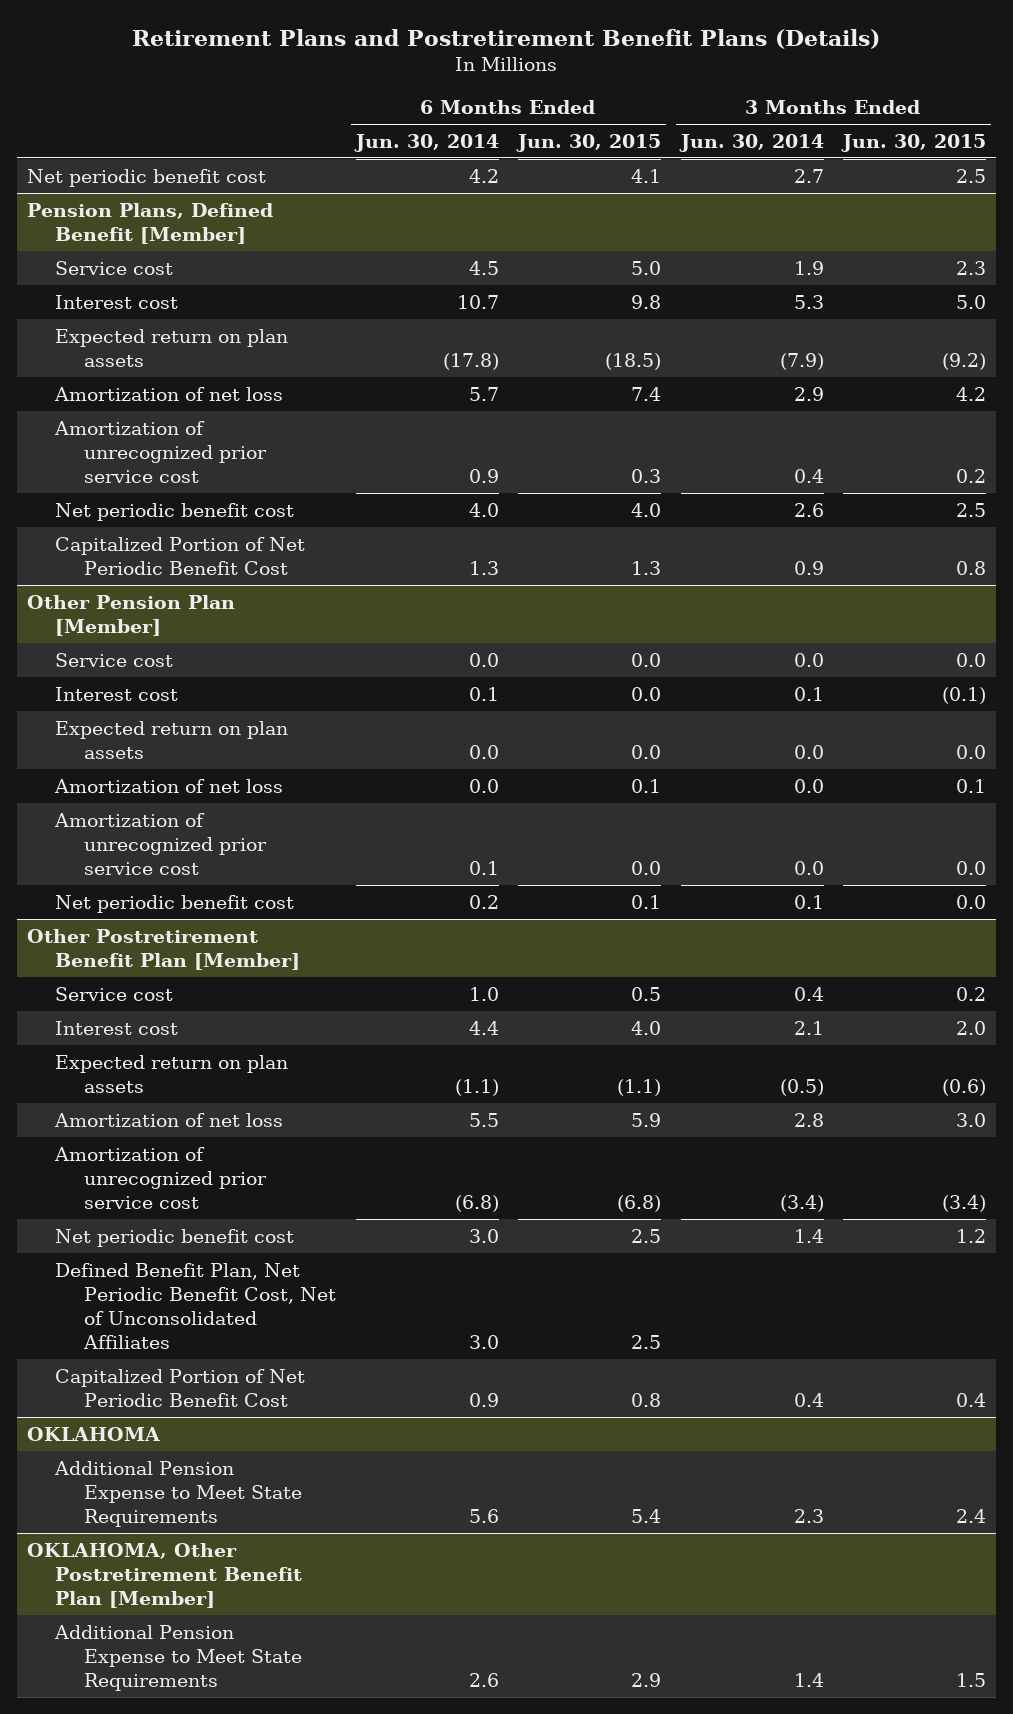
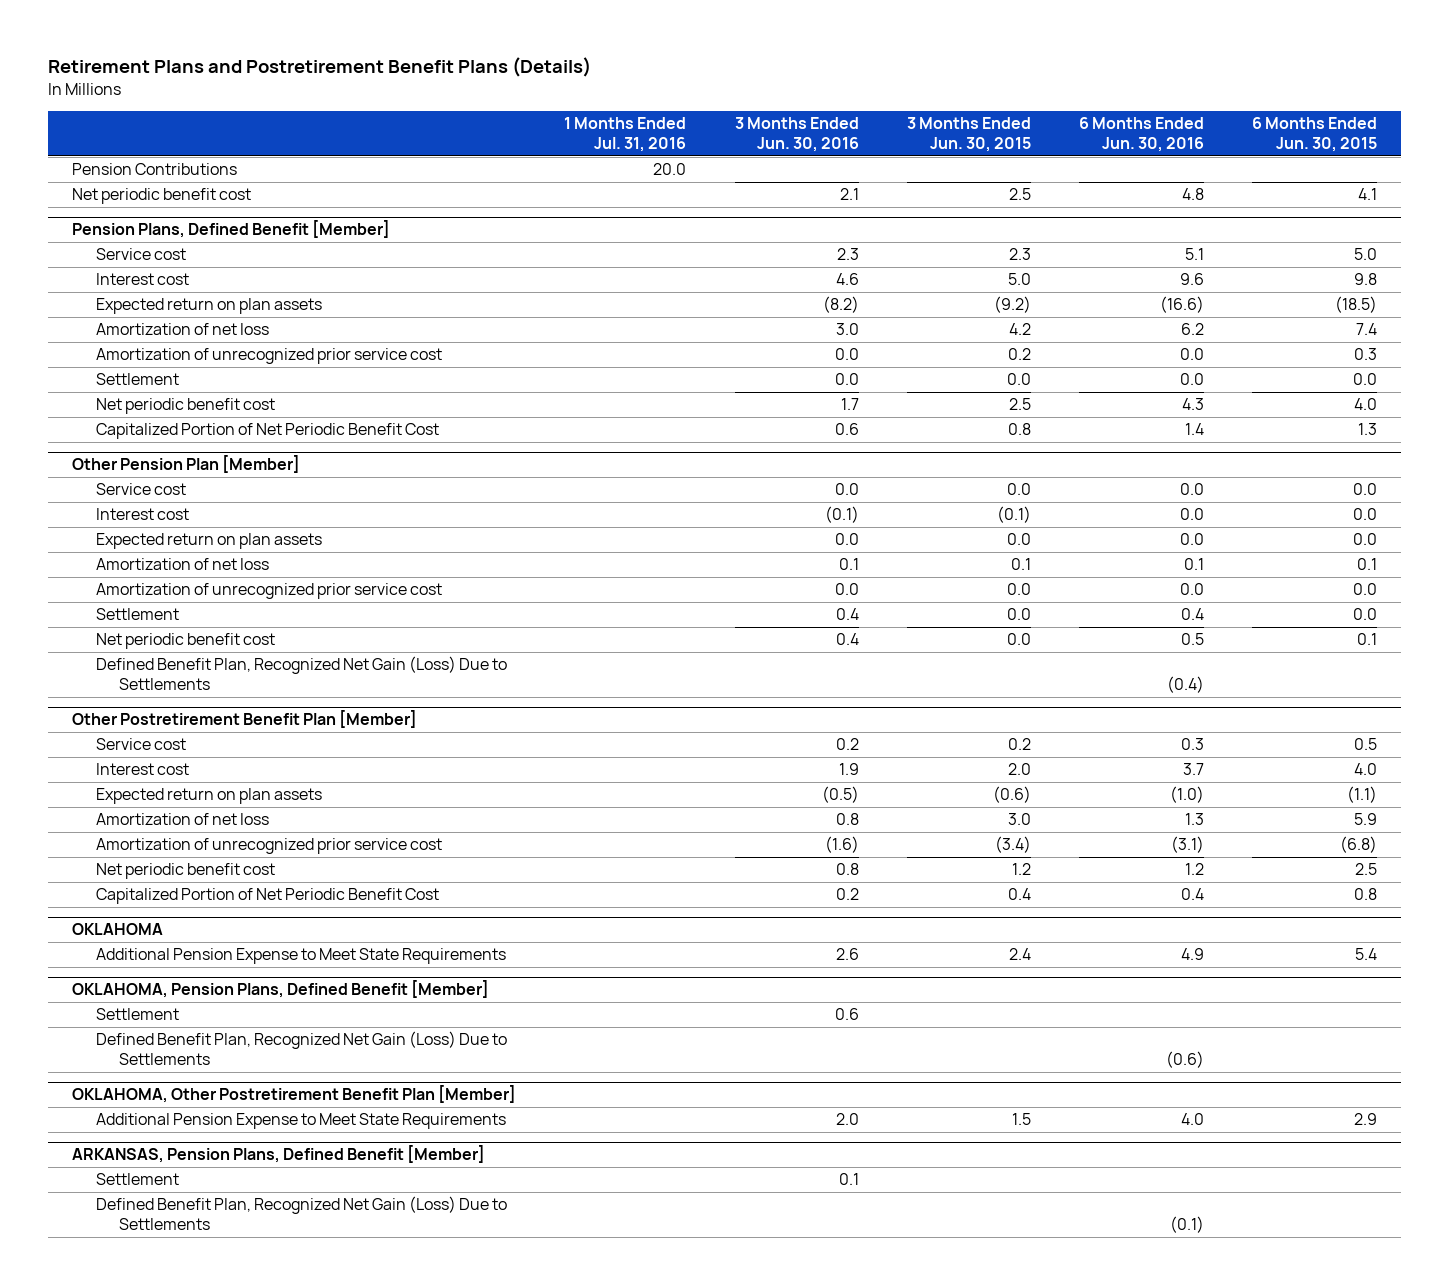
- | 6 Months Ended Jun. 30, 2014 | 6 Months Ended Jun. 30, 2015 | 3 Months Ended Jun. 30, 2014 | 3 Months Ended Jun. 30, 2015
+ | 1 Months Ended Jul. 31, 2016 | 3 Months Ended Jun. 30, 2016 | 3 Months Ended Jun. 30, 2015 | 6 Months Ended Jun. 30, 2016 | 6 Months Ended Jun. 30, 2015
+ Pension Contributions | 20.0 | | | |
@ Pension Plans, Defined Benefit [Member]
+ Settlement | | 0.0 | 0.0 | 0.0 | 0.0
@ Other Pension Plan [Member]
+ Settlement | | 0.4 | 0.0 | 0.4 | 0.0
+ Defined Benefit Plan, Recognized Net Gain (Loss) Due to Settlements | | | | (0.4) |
@ Other Postretirement Benefit Plan [Member]
- Defined Benefit Plan, Net Periodic Benefit Cost, Net of Unconsolidated Affiliates | 3.0 | 2.5 | |
+ OKLAHOMA, Pension Plans, Defined Benefit [Member]
+ Settlement | | 0.6 | | |
+ Defined Benefit Plan, Recognized Net Gain (Loss) Due to Settlements | | | | (0.6) |
+ ARKANSAS, Pension Plans, Defined Benefit [Member]
+ Settlement | | 0.1 | | |
+ Defined Benefit Plan, Recognized Net Gain (Loss) Due to Settlements | | | | (0.1) |

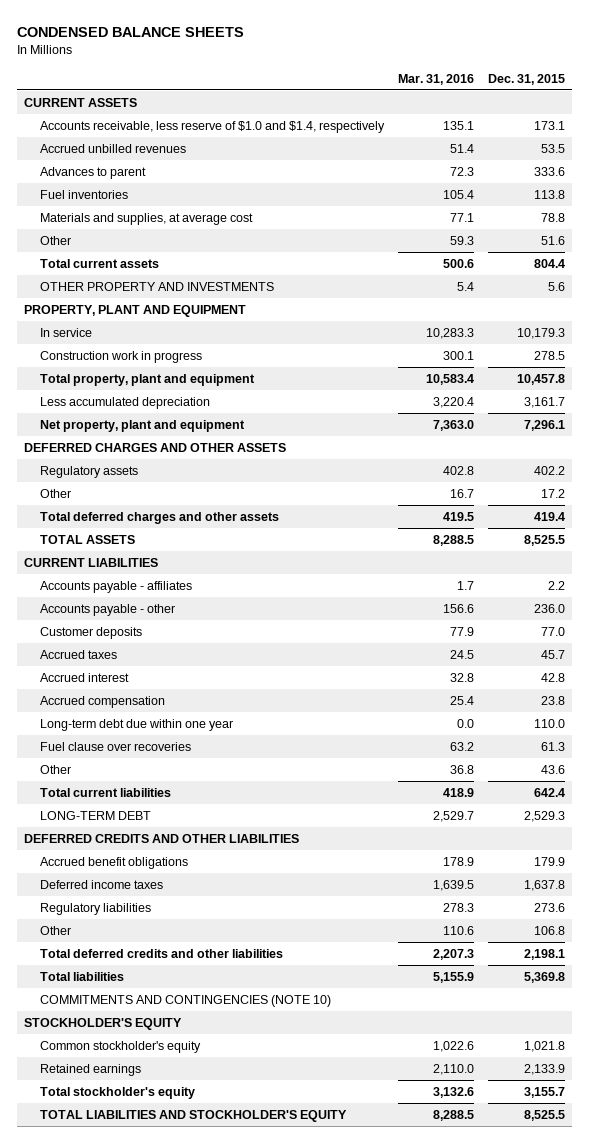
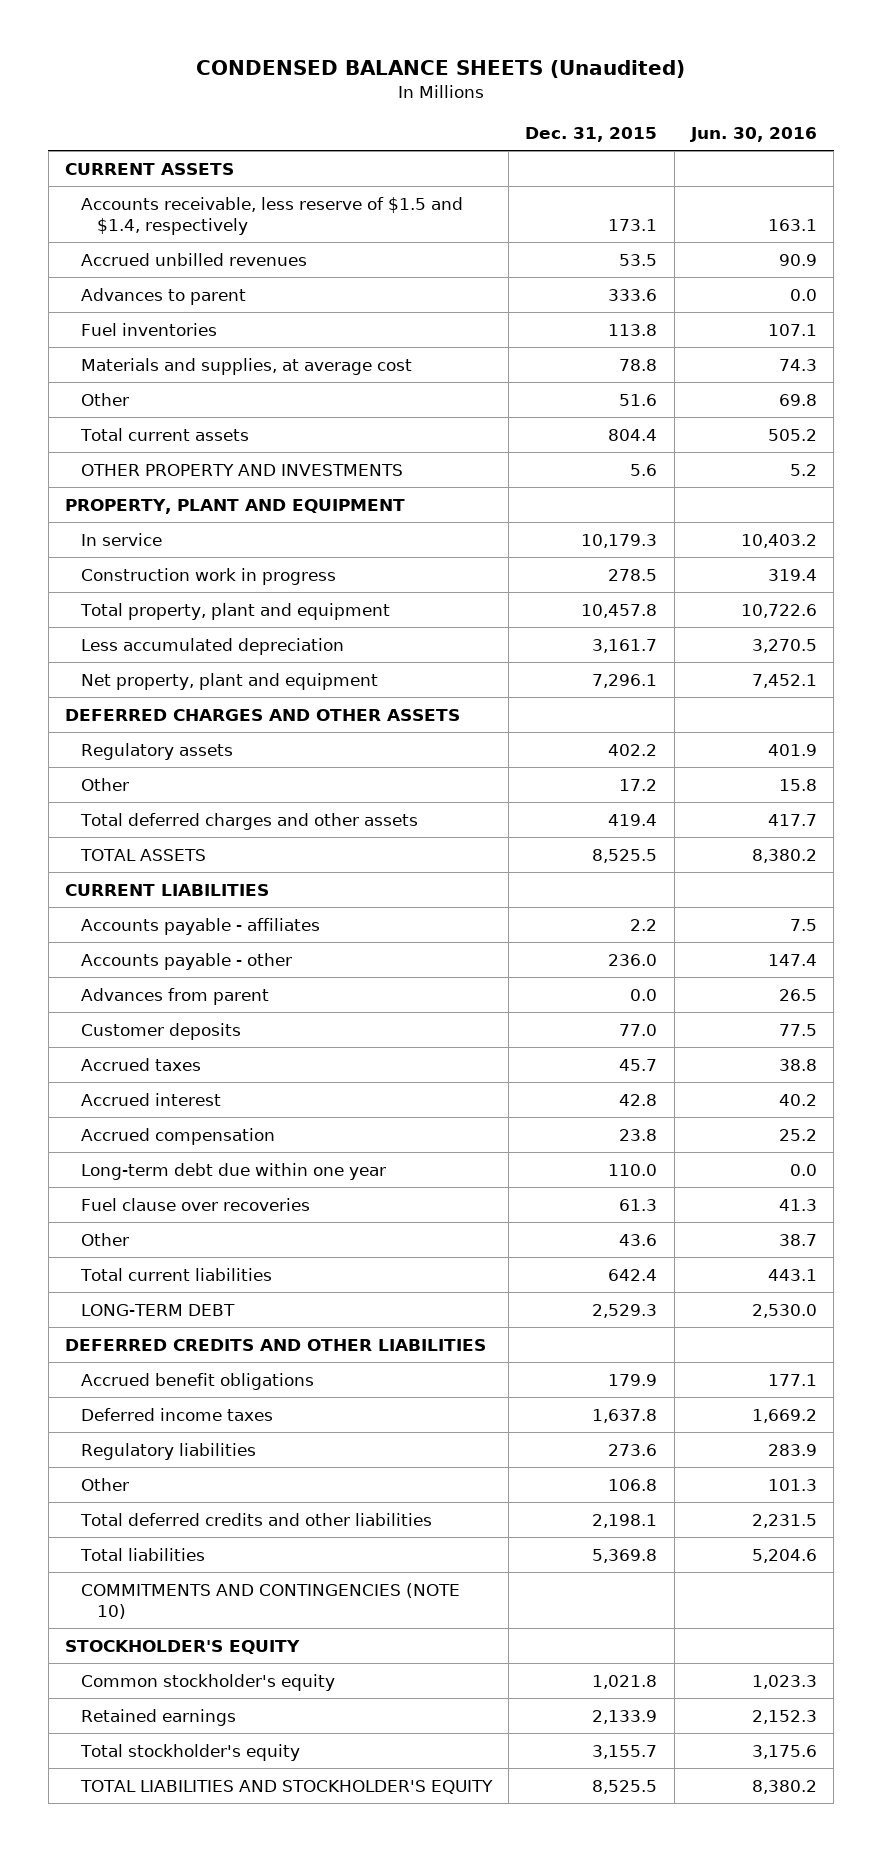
- CONDENSED BALANCE SHEETS
+ CONDENSED BALANCE SHEETS (Unaudited)
- | Mar. 31, 2016 | Dec. 31, 2015
+ | Dec. 31, 2015 | Jun. 30, 2016
- Accounts receivable, less reserve of $1.0 and $1.4, respectively | 135.1 | 173.1
+ Accounts receivable, less reserve of $1.5 and $1.4, respectively | 173.1 | 163.1
+ Advances from parent | 0.0 | 26.5

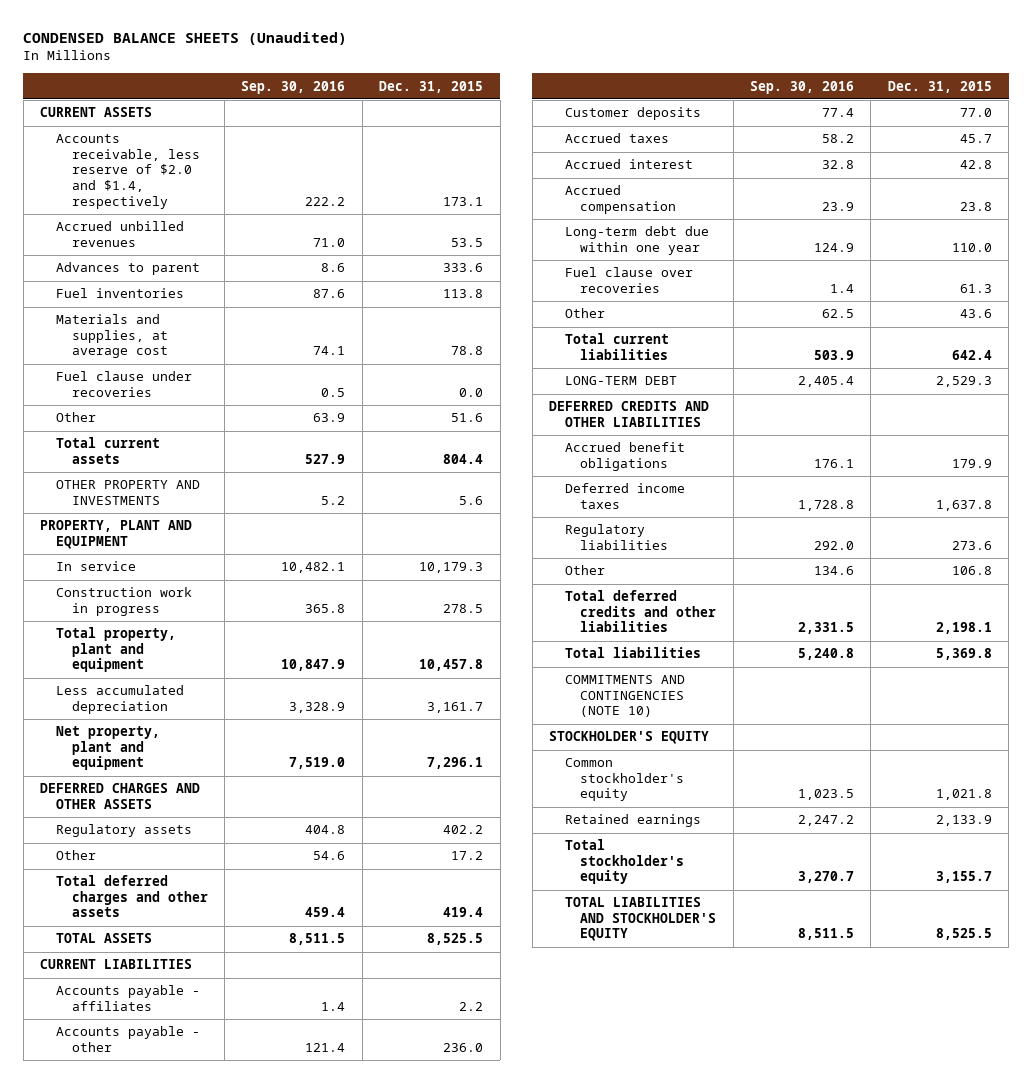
- | Dec. 31, 2015 | Jun. 30, 2016
+ | Sep. 30, 2016 | Dec. 31, 2015
- Accounts receivable, less reserve of $1.5 and $1.4, respectively | 173.1 | 163.1
+ Accounts receivable, less reserve of $2.0 and $1.4, respectively | 222.2 | 173.1
+ Fuel clause under recoveries | 0.5 | 0.0
- Advances from parent | 0.0 | 26.5

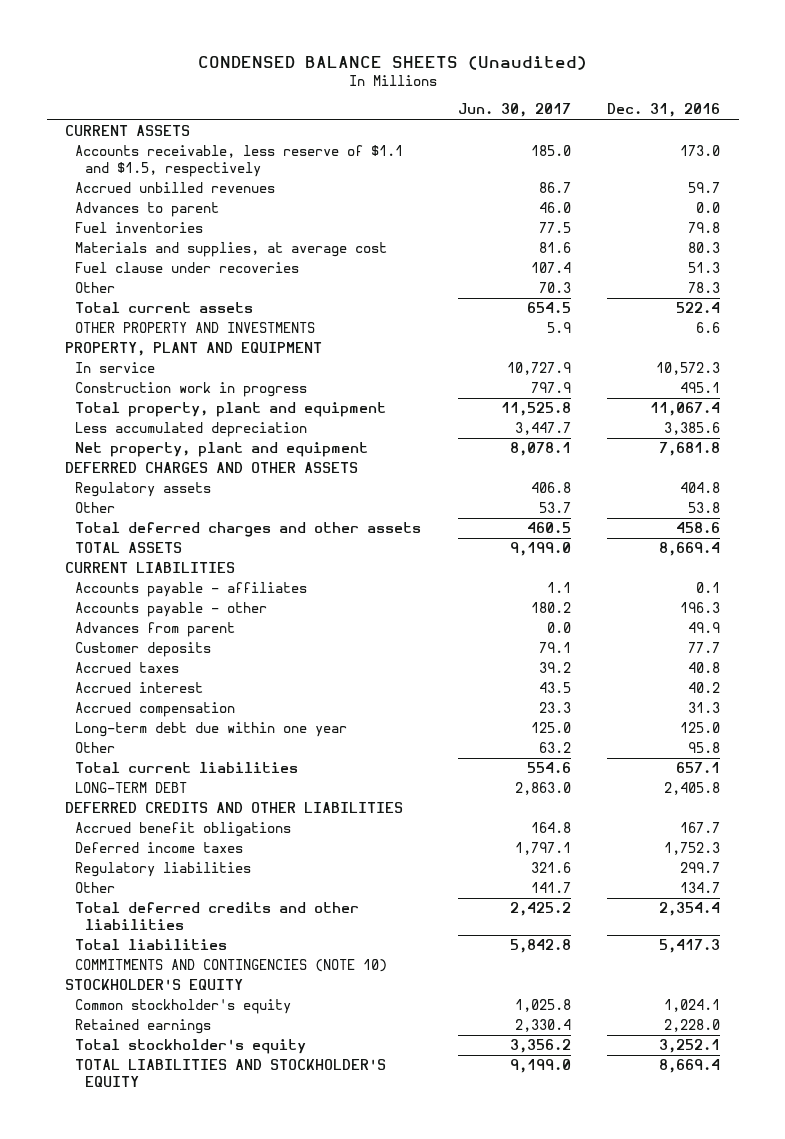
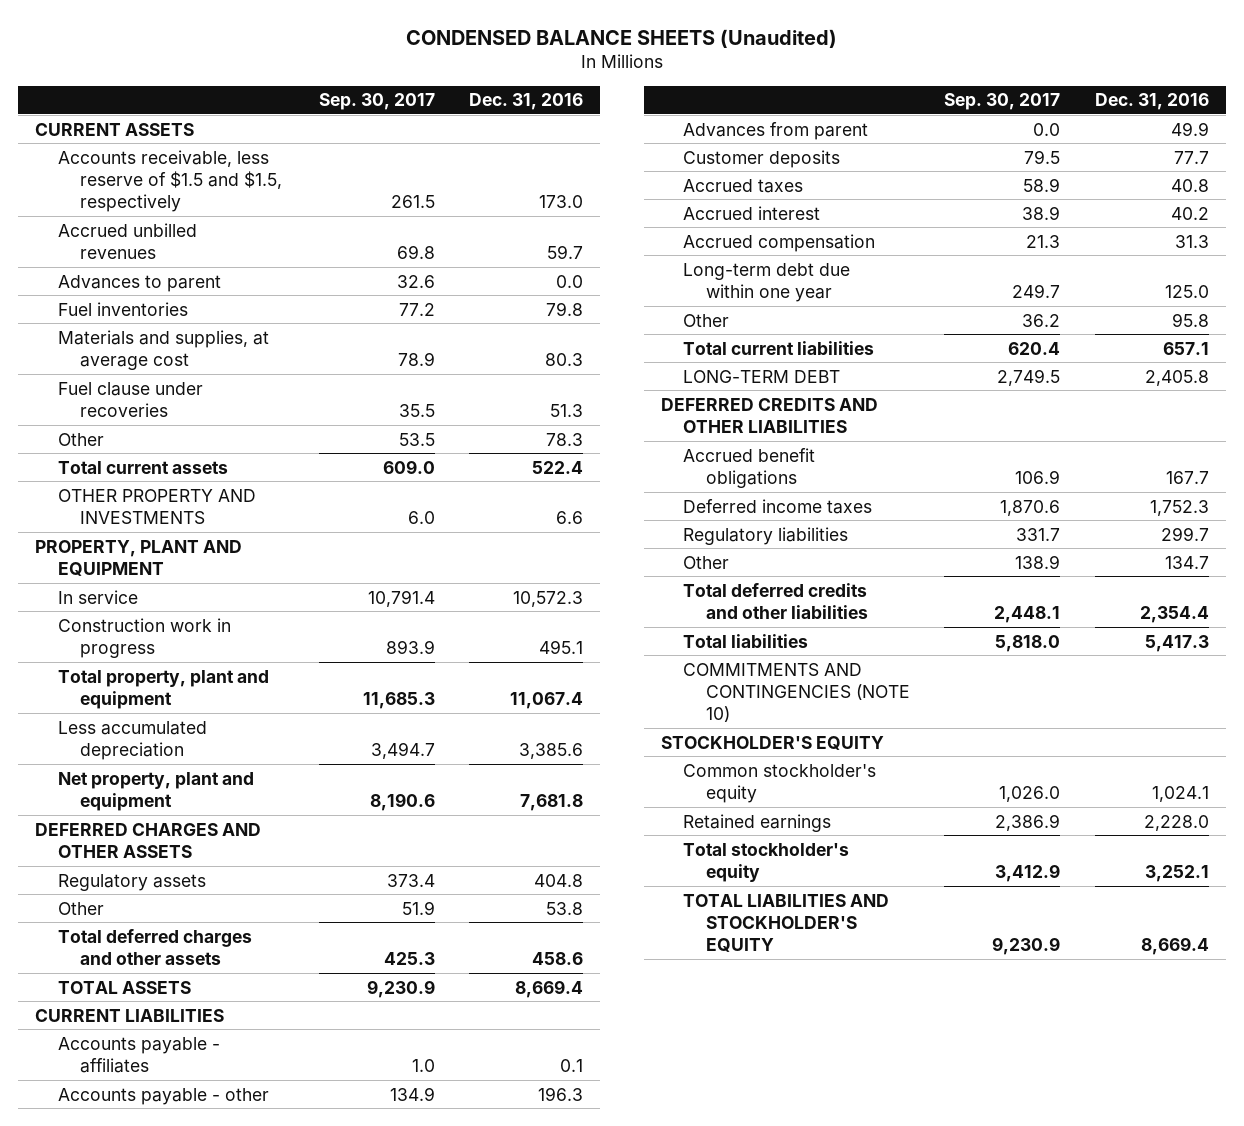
- | Jun. 30, 2017 | Dec. 31, 2016
+ | Sep. 30, 2017 | Dec. 31, 2016
- Accounts receivable, less reserve of $1.1 and $1.5, respectively | 185.0 | 173.0
+ Accounts receivable, less reserve of $1.5 and $1.5, respectively | 261.5 | 173.0

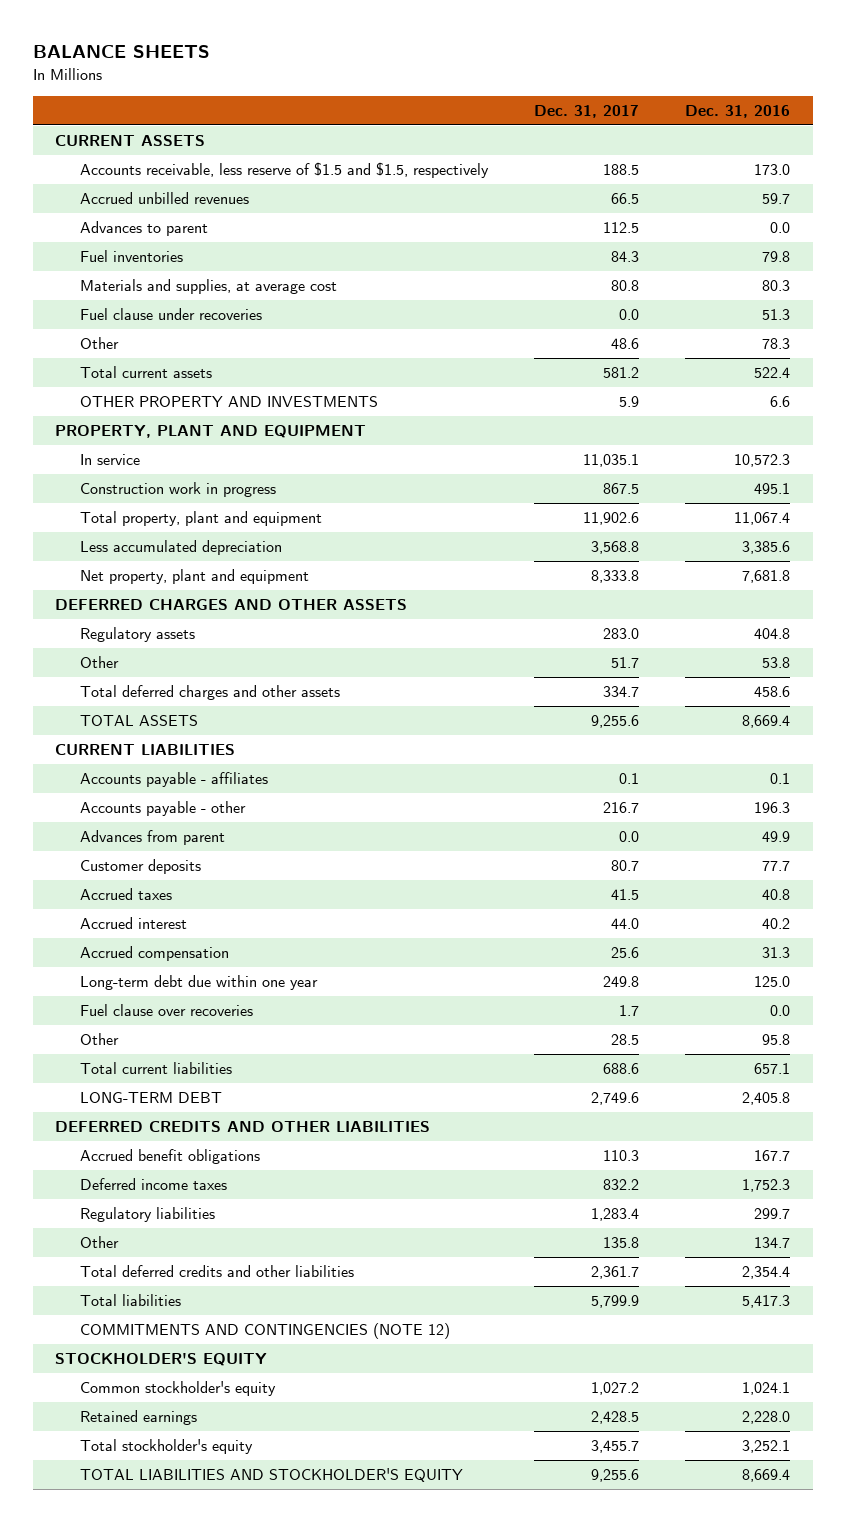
- CONDENSED BALANCE SHEETS (Unaudited)
+ BALANCE SHEETS
- | Sep. 30, 2017 | Dec. 31, 2016
+ | Dec. 31, 2017 | Dec. 31, 2016
+ Fuel clause over recoveries | 1.7 | 0.0
- COMMITMENTS AND CONTINGENCIES (NOTE 10)
+ COMMITMENTS AND CONTINGENCIES (NOTE 12)

